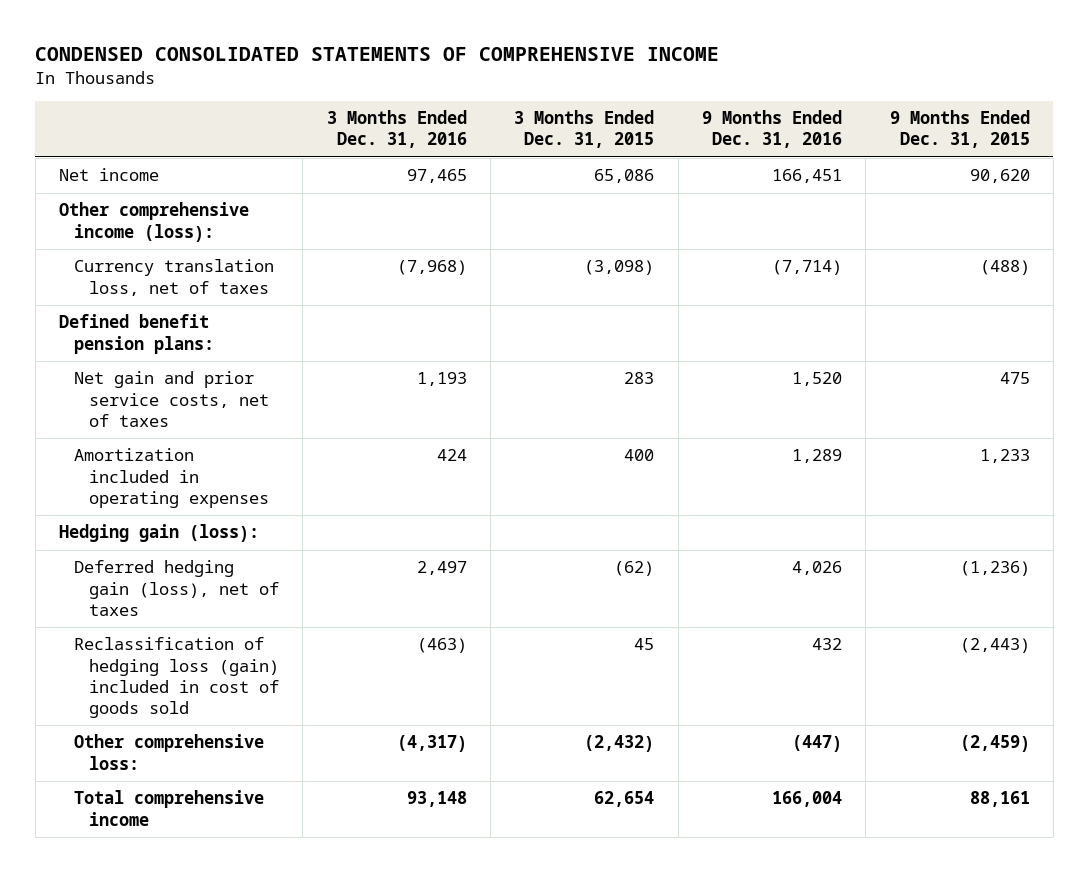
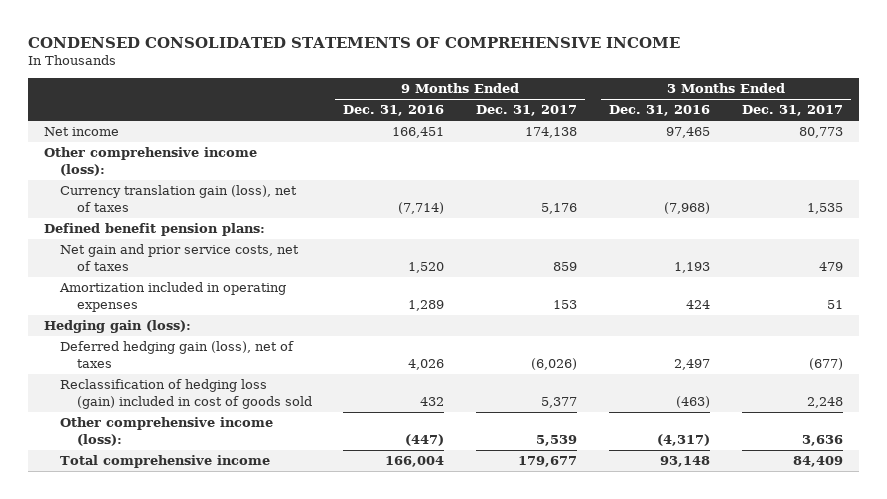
- | 3 Months Ended Dec. 31, 2016 | 3 Months Ended Dec. 31, 2015 | 9 Months Ended Dec. 31, 2016 | 9 Months Ended Dec. 31, 2015
+ | 9 Months Ended Dec. 31, 2016 | 9 Months Ended Dec. 31, 2017 | 3 Months Ended Dec. 31, 2016 | 3 Months Ended Dec. 31, 2017
- Currency translation loss, net of taxes | (7,968) | (3,098) | (7,714) | (488)
+ Currency translation gain (loss), net of taxes | (7,714) | 5,176 | (7,968) | 1,535
- Other comprehensive loss: | (4,317) | (2,432) | (447) | (2,459)
+ Other comprehensive income (loss): | (447) | 5,539 | (4,317) | 3,636

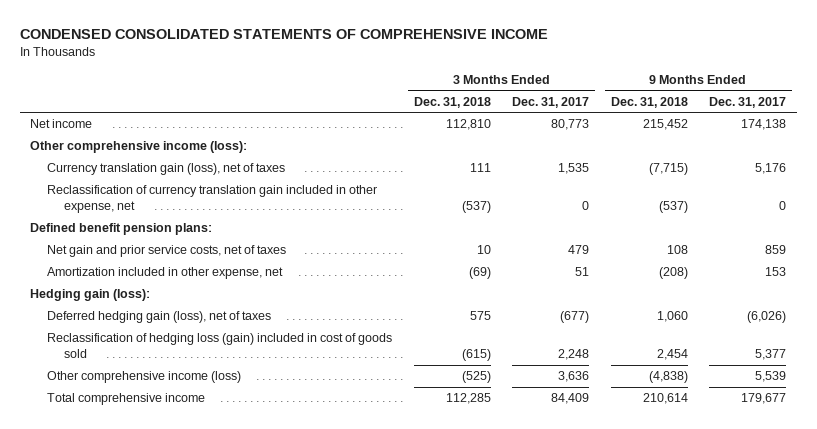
- | 9 Months Ended Dec. 31, 2016 | 9 Months Ended Dec. 31, 2017 | 3 Months Ended Dec. 31, 2016 | 3 Months Ended Dec. 31, 2017
+ | 3 Months Ended Dec. 31, 2018 | 3 Months Ended Dec. 31, 2017 | 9 Months Ended Dec. 31, 2018 | 9 Months Ended Dec. 31, 2017
+ Reclassification of currency translation gain included in other expense, net | (537) | 0 | (537) | 0
- Amortization included in operating expenses | 1,289 | 153 | 424 | 51
+ Amortization included in other expense, net | (69) | 51 | (208) | 153
- Other comprehensive income (loss): | (447) | 5,539 | (4,317) | 3,636
+ Other comprehensive income (loss) | (525) | 3,636 | (4,838) | 5,539

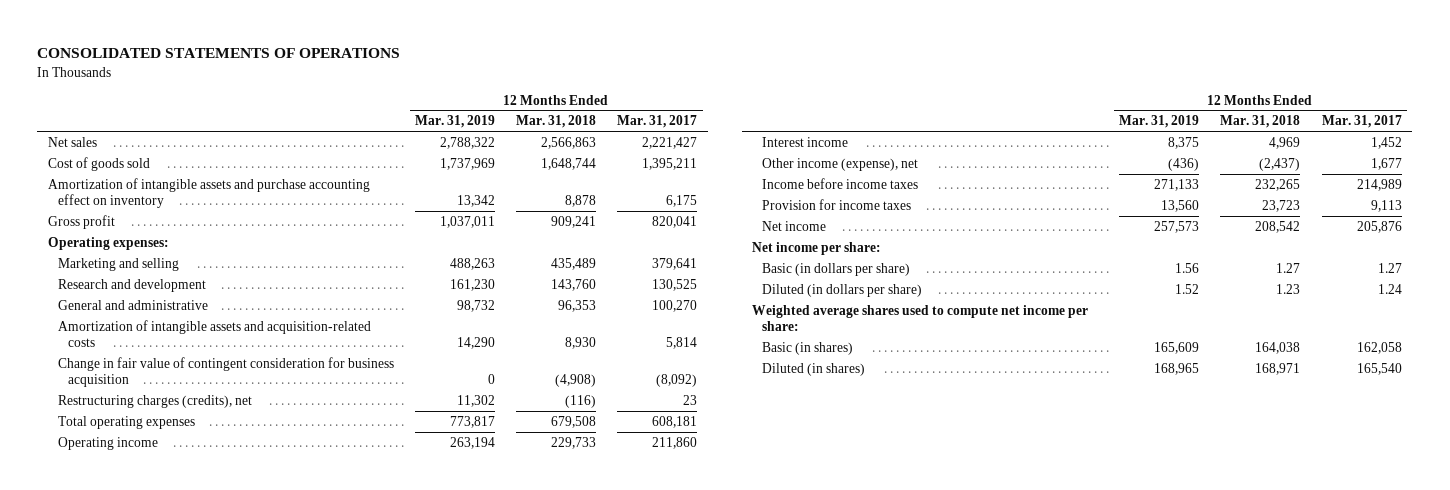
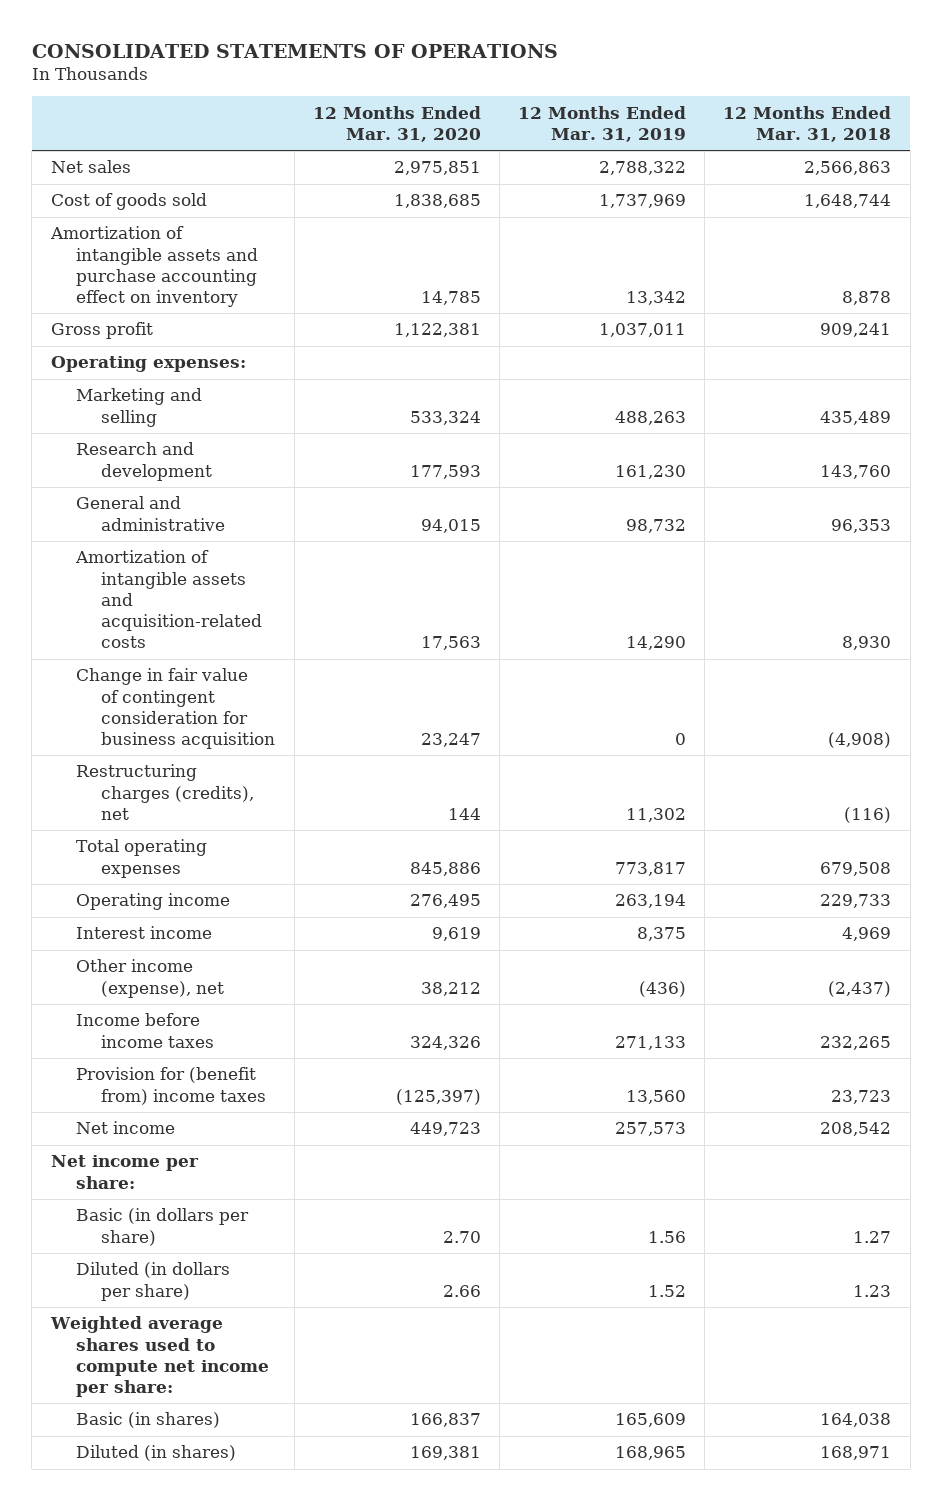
- | 12 Months Ended Mar. 31, 2019 | 12 Months Ended Mar. 31, 2018 | 12 Months Ended Mar. 31, 2017
+ | 12 Months Ended Mar. 31, 2020 | 12 Months Ended Mar. 31, 2019 | 12 Months Ended Mar. 31, 2018
- Provision for income taxes | 13,560 | 23,723 | 9,113
+ Provision for (benefit from) income taxes | (125,397) | 13,560 | 23,723

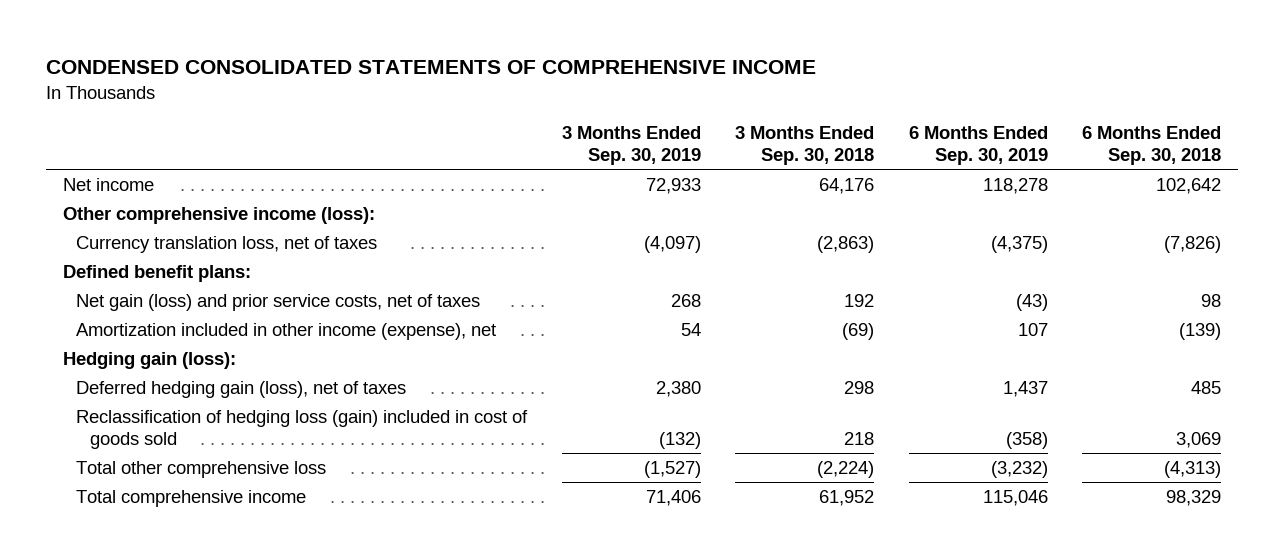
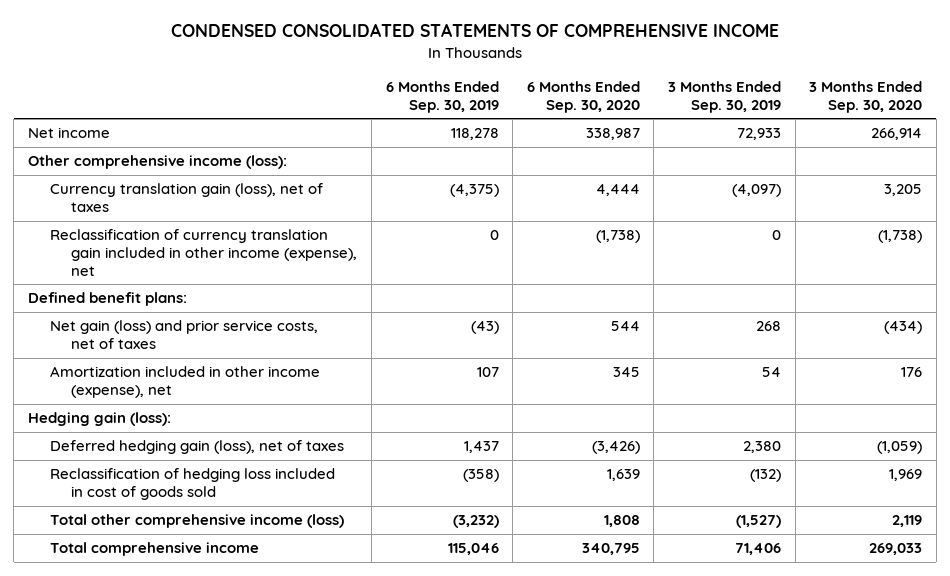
- | 3 Months Ended Sep. 30, 2019 | 3 Months Ended Sep. 30, 2018 | 6 Months Ended Sep. 30, 2019 | 6 Months Ended Sep. 30, 2018
+ | 6 Months Ended Sep. 30, 2019 | 6 Months Ended Sep. 30, 2020 | 3 Months Ended Sep. 30, 2019 | 3 Months Ended Sep. 30, 2020
- Currency translation loss, net of taxes | (4,097) | (2,863) | (4,375) | (7,826)
+ Currency translation gain (loss), net of taxes | (4,375) | 4,444 | (4,097) | 3,205
+ Reclassification of currency translation gain included in other income (expense), net | 0 | (1,738) | 0 | (1,738)
- Reclassification of hedging loss (gain) included in cost of goods sold | (132) | 218 | (358) | 3,069
- Total other comprehensive loss | (1,527) | (2,224) | (3,232) | (4,313)
+ Reclassification of hedging loss included in cost of goods sold | (358) | 1,639 | (132) | 1,969
+ Total other comprehensive income (loss) | (3,232) | 1,808 | (1,527) | 2,119

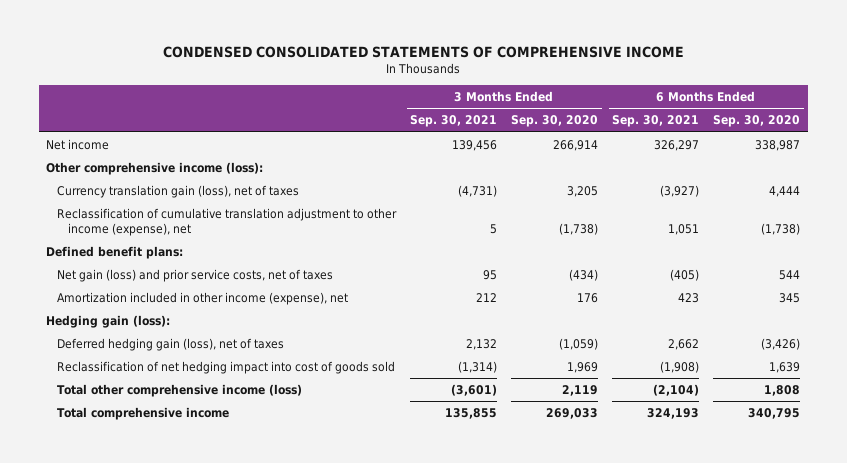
- | 6 Months Ended Sep. 30, 2019 | 6 Months Ended Sep. 30, 2020 | 3 Months Ended Sep. 30, 2019 | 3 Months Ended Sep. 30, 2020
+ | 3 Months Ended Sep. 30, 2021 | 3 Months Ended Sep. 30, 2020 | 6 Months Ended Sep. 30, 2021 | 6 Months Ended Sep. 30, 2020
- Reclassification of currency translation gain included in other income (expense), net | 0 | (1,738) | 0 | (1,738)
+ Reclassification of cumulative translation adjustment to other income (expense), net | 5 | (1,738) | 1,051 | (1,738)
- Reclassification of hedging loss included in cost of goods sold | (358) | 1,639 | (132) | 1,969
+ Reclassification of net hedging impact into cost of goods sold | (1,314) | 1,969 | (1,908) | 1,639

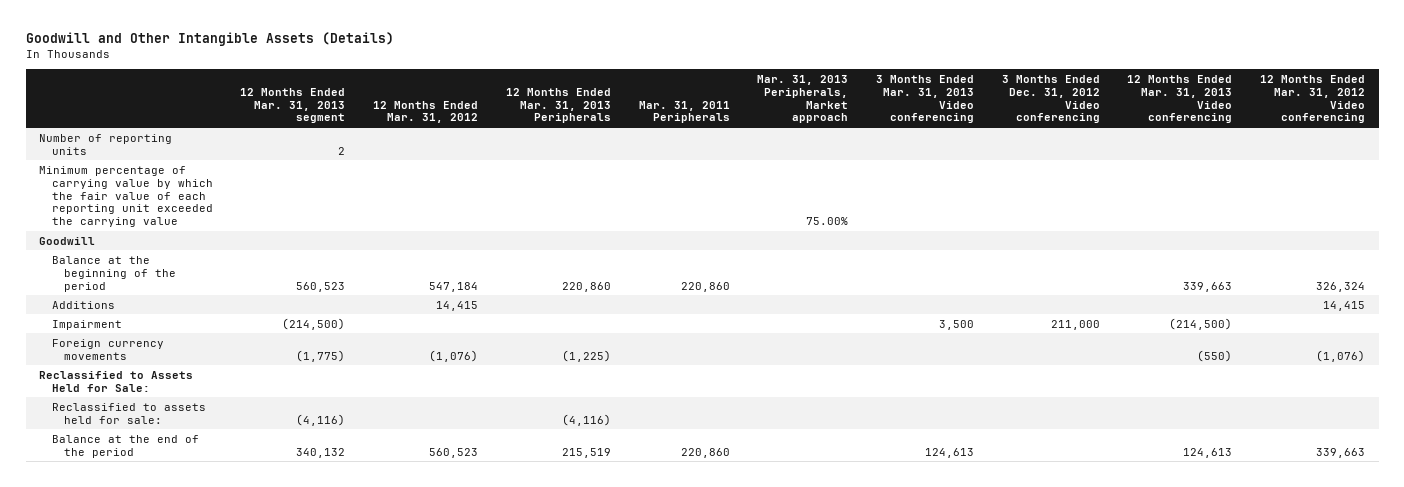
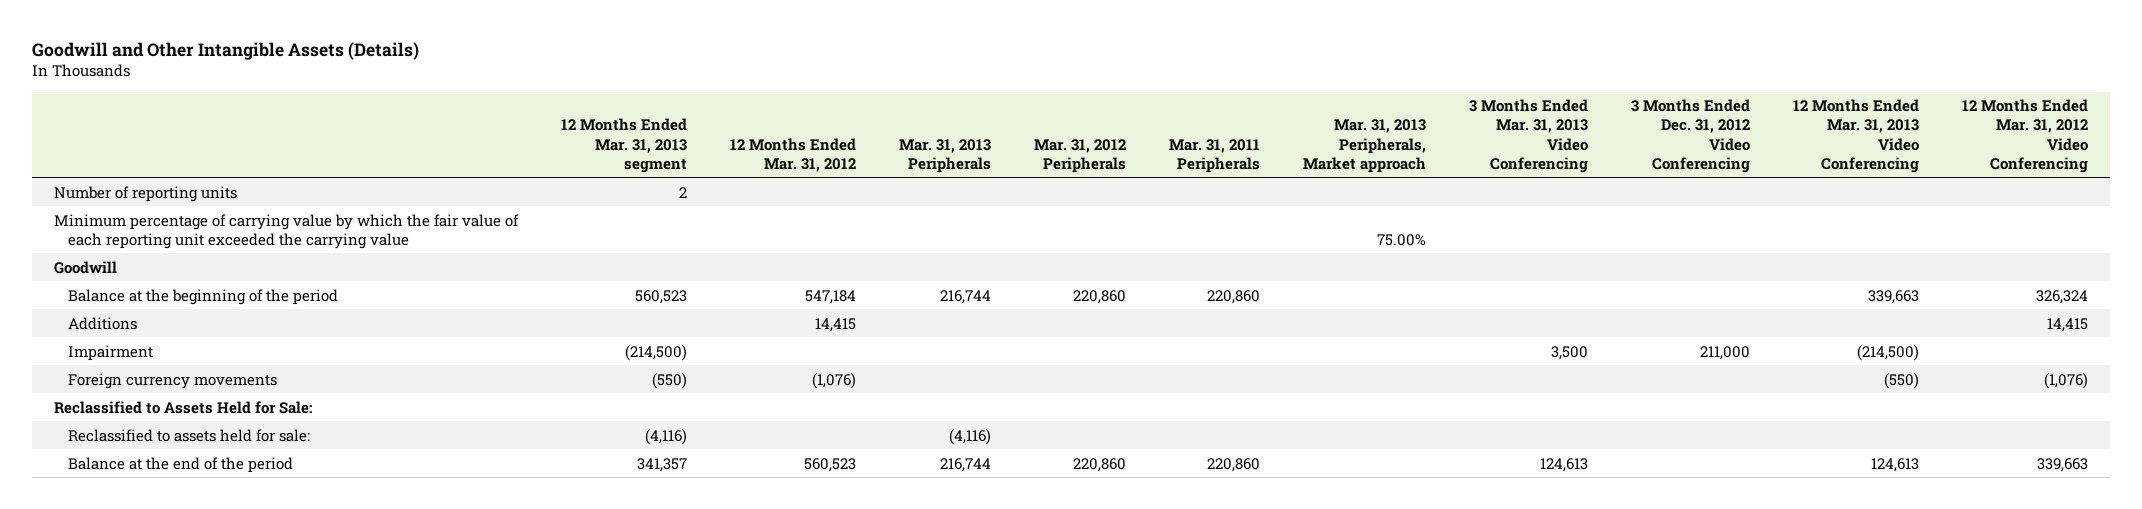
- | 12 Months Ended Mar. 31, 2013 segment | 12 Months Ended Mar. 31, 2012 | 12 Months Ended Mar. 31, 2013 Peripherals | Mar. 31, 2011 Peripherals | Mar. 31, 2013 Peripherals, Market approach | 3 Months Ended Mar. 31, 2013 Video conferencing | 3 Months Ended Dec. 31, 2012 Video conferencing | 12 Months Ended Mar. 31, 2013 Video conferencing | 12 Months Ended Mar. 31, 2012 Video conferencing
+ | 12 Months Ended Mar. 31, 2013 segment | 12 Months Ended Mar. 31, 2012 | Mar. 31, 2013 Peripherals | Mar. 31, 2012 Peripherals | Mar. 31, 2011 Peripherals | Mar. 31, 2013 Peripherals, Market approach | 3 Months Ended Mar. 31, 2013 Video Conferencing | 3 Months Ended Dec. 31, 2012 Video Conferencing | 12 Months Ended Mar. 31, 2013 Video Conferencing | 12 Months Ended Mar. 31, 2012 Video Conferencing
- Foreign currency movements | (1,775) | (1,076) | (1,225) | | | | | (550) | (1,076)
+ Foreign currency movements | (550) | (1,076) | | | | | | | (550) | (1,076)
- Balance at the end of the period | 340,132 | 560,523 | 215,519 | 220,860 | | 124,613 | | 124,613 | 339,663
+ Balance at the end of the period | 341,357 | 560,523 | 216,744 | 220,860 | 220,860 | | 124,613 | | 124,613 | 339,663

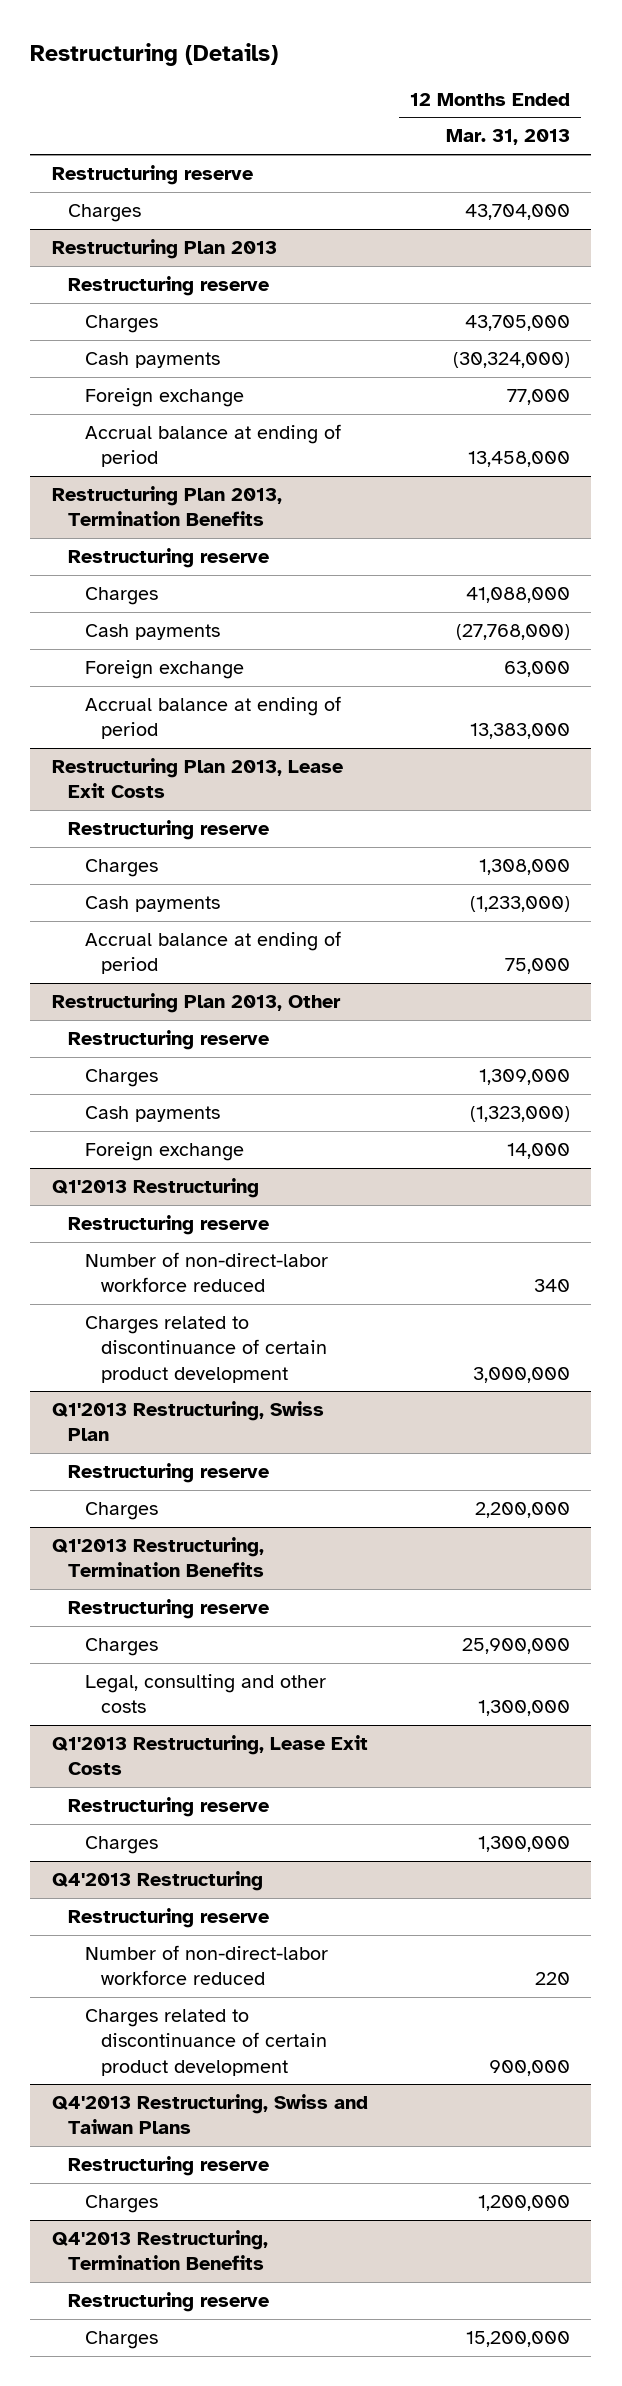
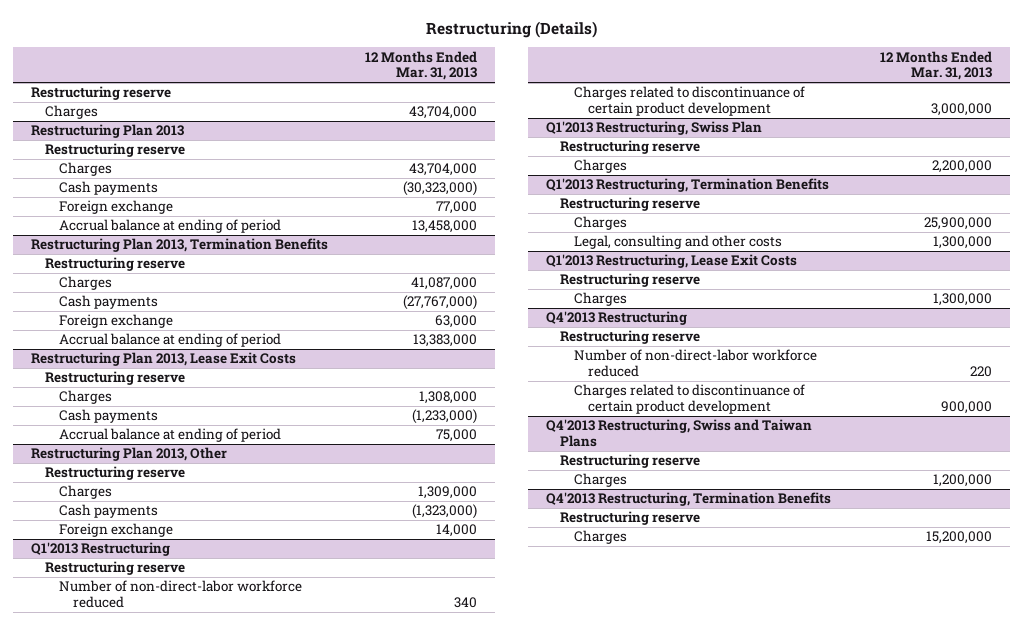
@ Restructuring Plan 2013
- Charges | 43,705,000
- Cash payments | (30,324,000)
+ Charges | 43,704,000
+ Cash payments | (30,323,000)
@ Restructuring Plan 2013, Termination Benefits
- Charges | 41,088,000
- Cash payments | (27,768,000)
+ Charges | 41,087,000
+ Cash payments | (27,767,000)

